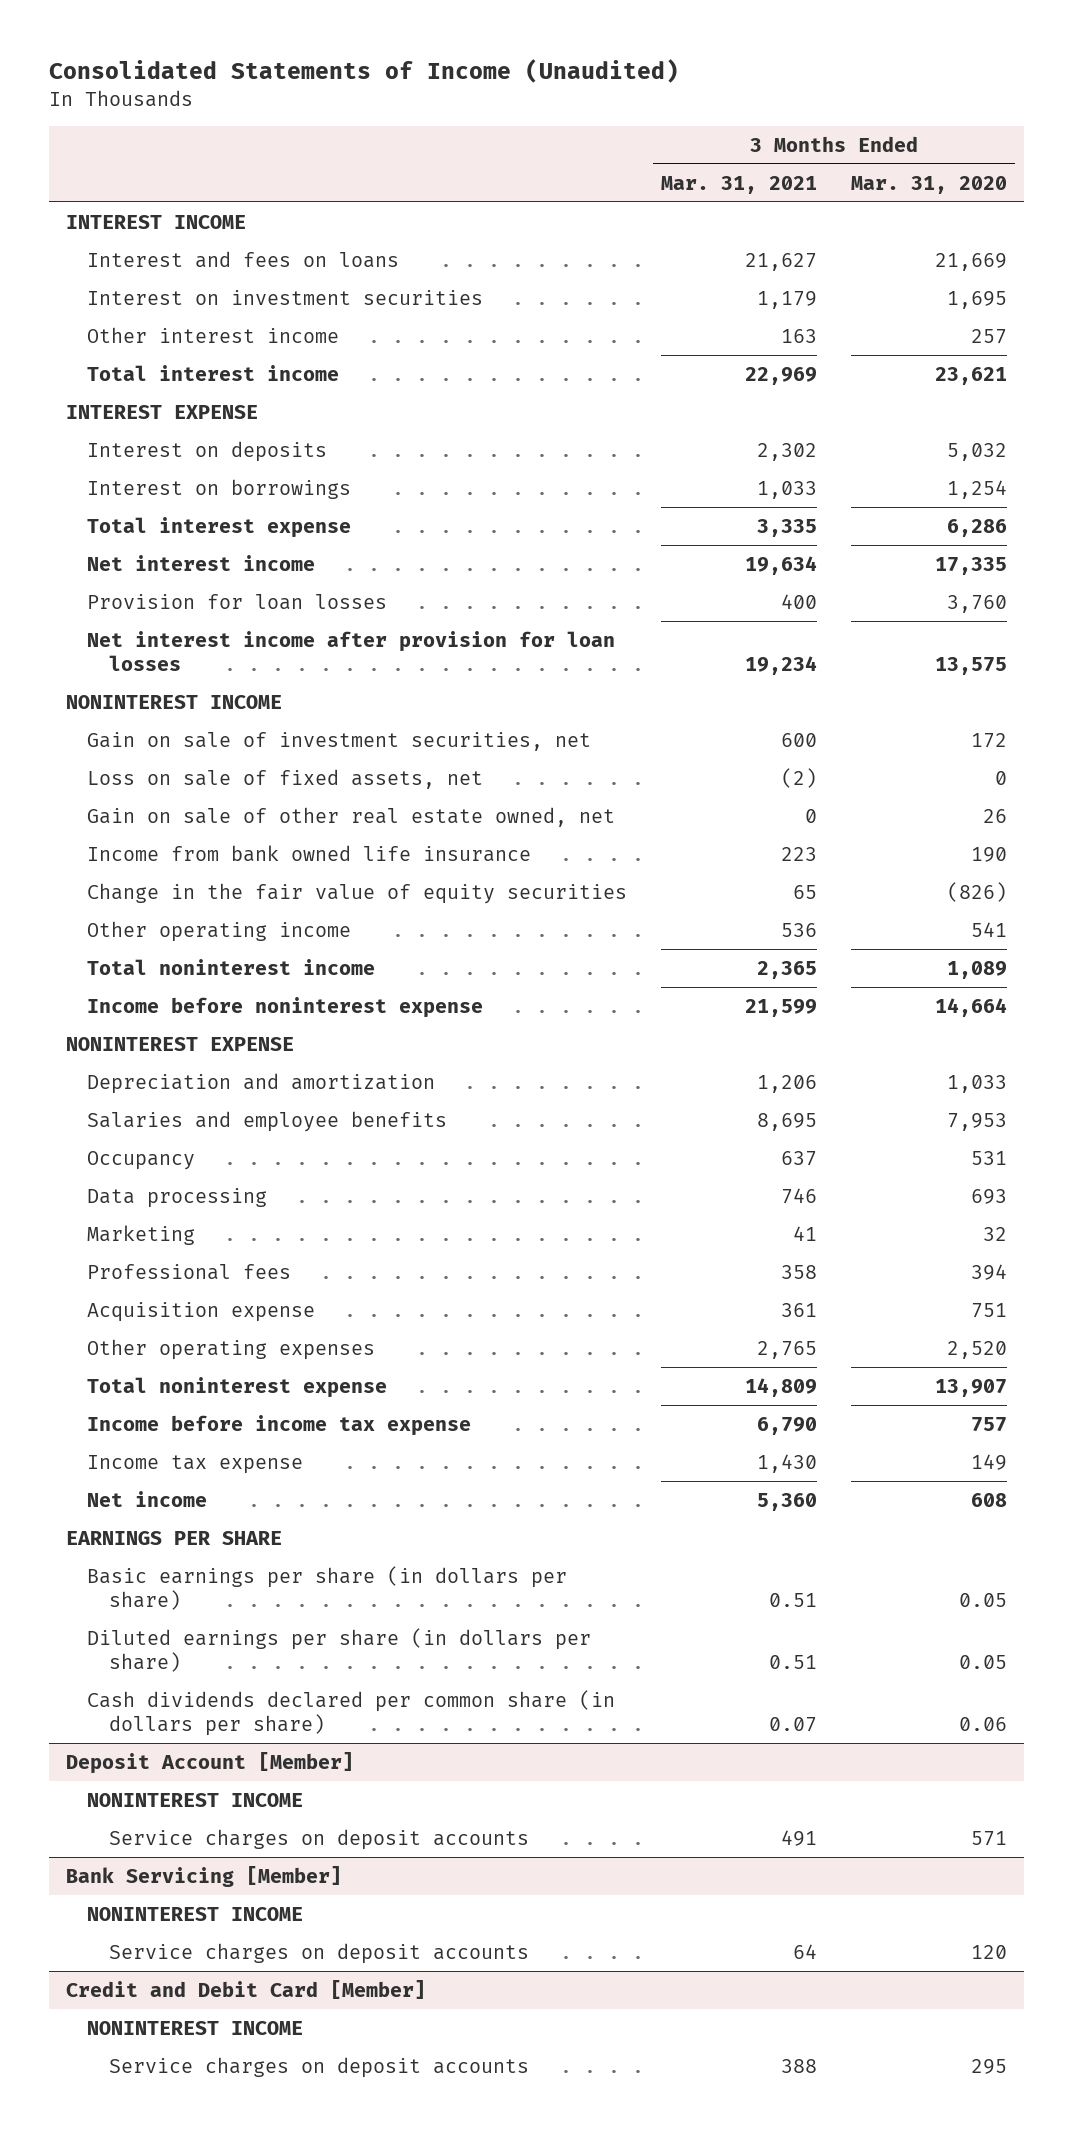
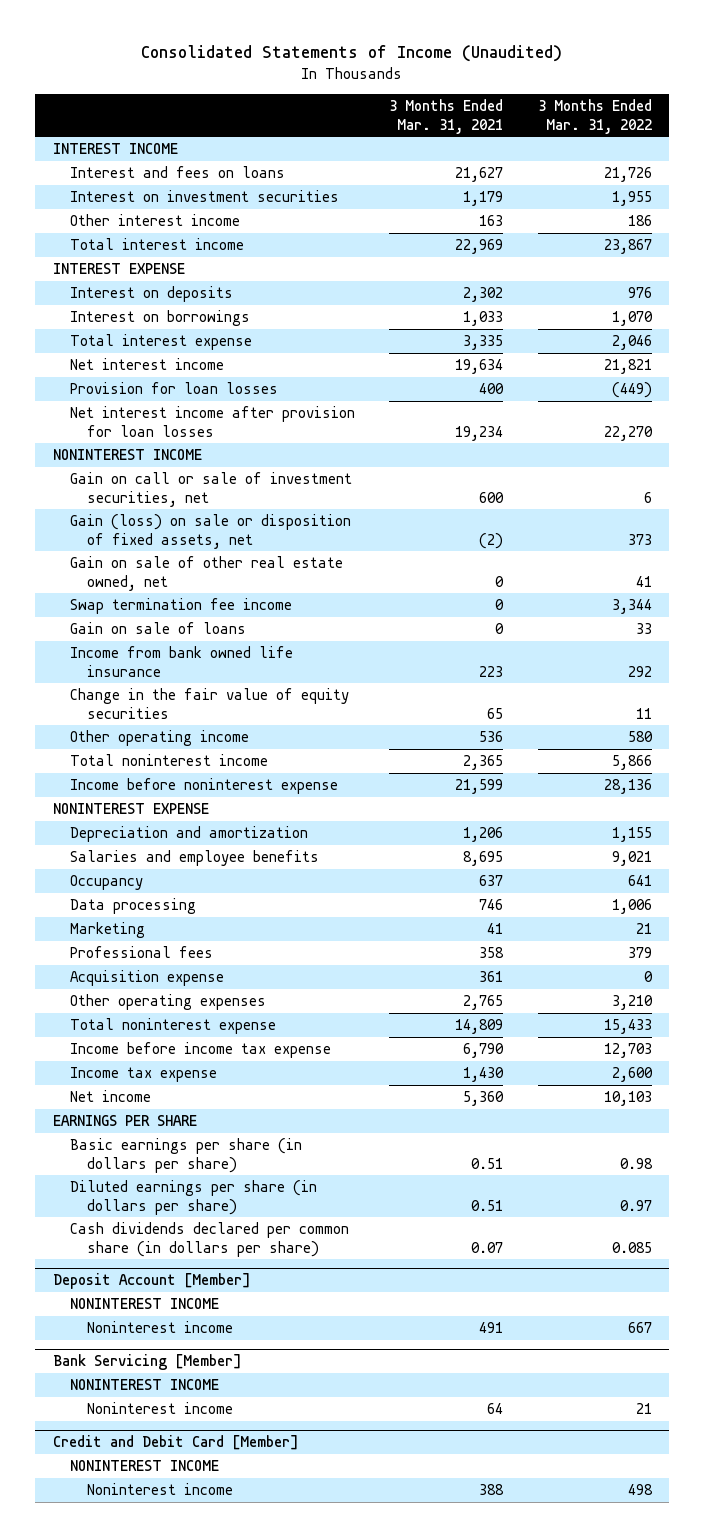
- | 3 Months Ended Mar. 31, 2021 | 3 Months Ended Mar. 31, 2020
+ | 3 Months Ended Mar. 31, 2021 | 3 Months Ended Mar. 31, 2022
- Gain on sale of investment securities, net | 600 | 172
- Loss on sale of fixed assets, net | (2) | 0
+ Gain on call or sale of investment securities, net | 600 | 6
+ Gain (loss) on sale or disposition of fixed assets, net | (2) | 373
+ Swap termination fee income | 0 | 3,344
+ Gain on sale of loans | 0 | 33
@ Deposit Account [Member]
- Service charges on deposit accounts | 491 | 571
+ Noninterest income | 491 | 667
@ Bank Servicing [Member]
- Service charges on deposit accounts | 64 | 120
+ Noninterest income | 64 | 21
@ Credit and Debit Card [Member]
- Service charges on deposit accounts | 388 | 295
+ Noninterest income | 388 | 498

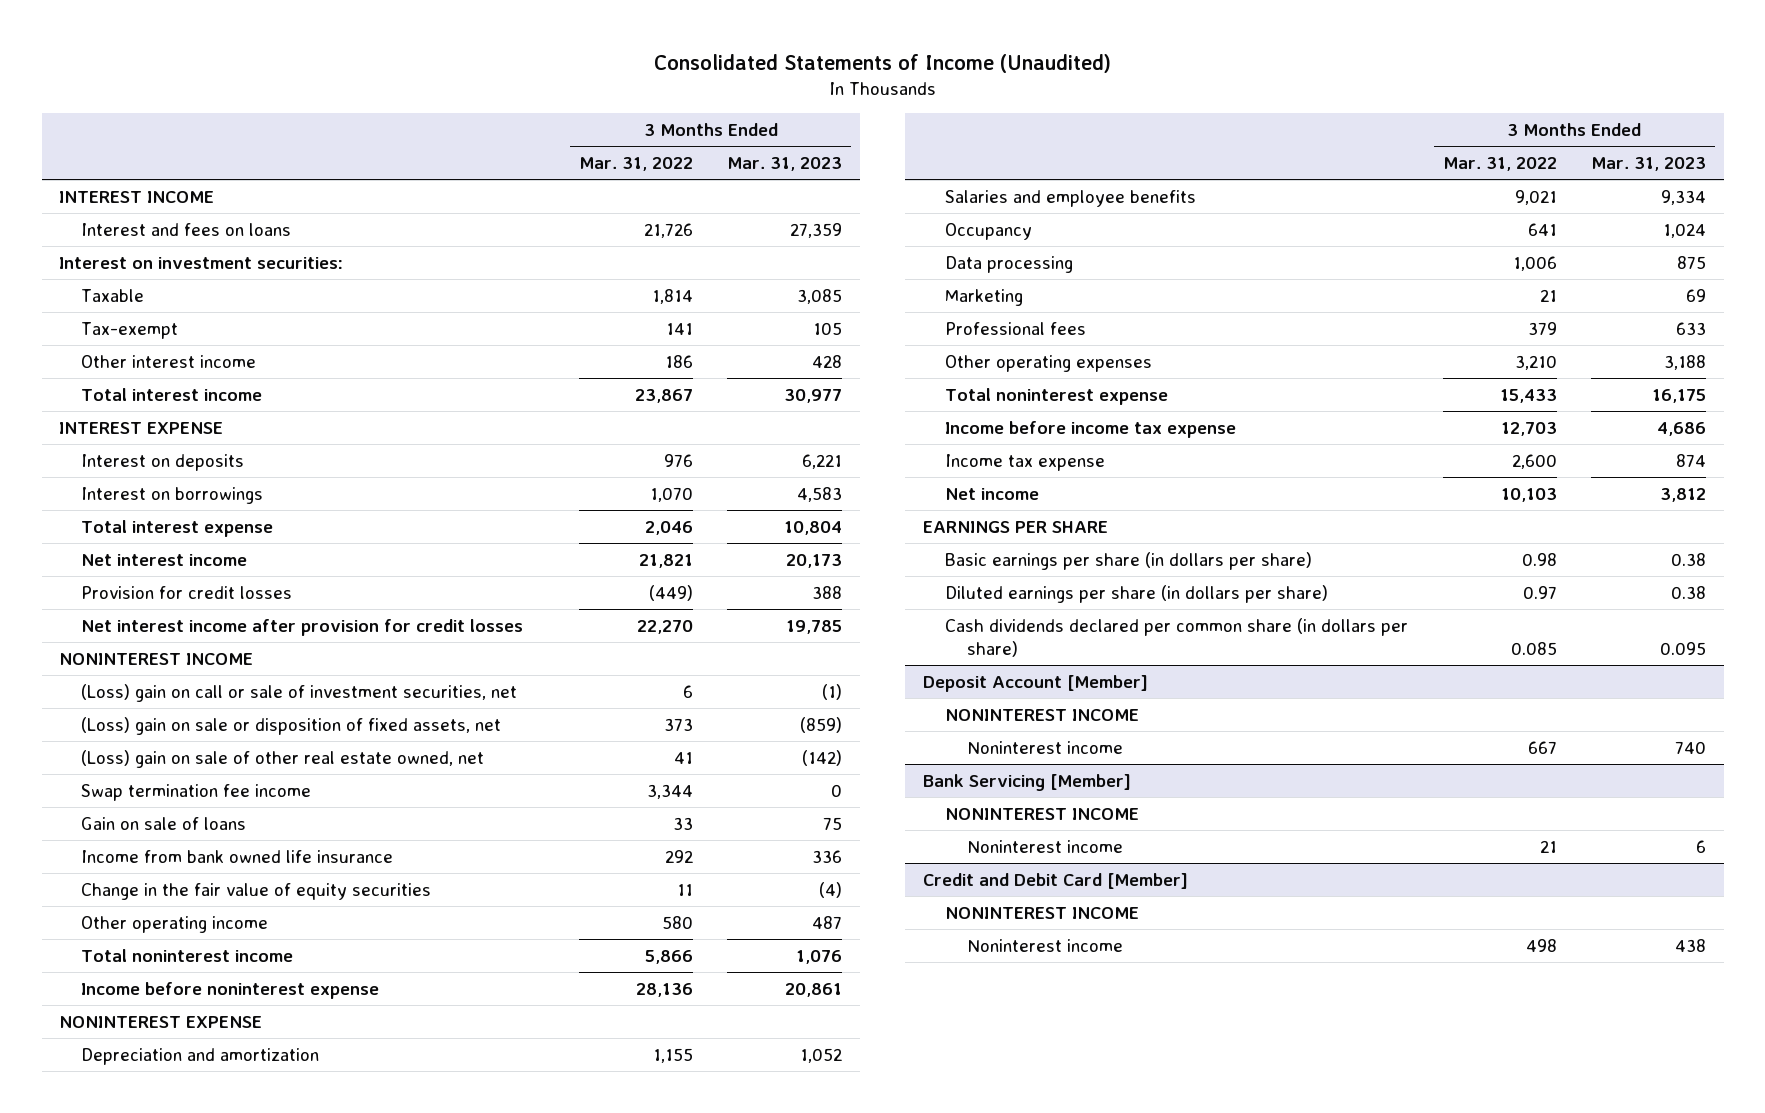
- | 3 Months Ended Mar. 31, 2021 | 3 Months Ended Mar. 31, 2022
+ | 3 Months Ended Mar. 31, 2022 | 3 Months Ended Mar. 31, 2023
- Interest on investment securities | 1,179 | 1,955
+ Interest on investment securities:
+ Taxable | 1,814 | 3,085
+ Tax-exempt | 141 | 105
- Provision for loan losses | 400 | (449)
- Net interest income after provision for loan losses | 19,234 | 22,270
+ Provision for credit losses | (449) | 388
+ Net interest income after provision for credit losses | 22,270 | 19,785
- Gain on call or sale of investment securities, net | 600 | 6
- Gain (loss) on sale or disposition of fixed assets, net | (2) | 373
- Gain on sale of other real estate owned, net | 0 | 41
+ (Loss) gain on call or sale of investment securities, net | 6 | (1)
+ (Loss) gain on sale or disposition of fixed assets, net | 373 | (859)
+ (Loss) gain on sale of other real estate owned, net | 41 | (142)
- Acquisition expense | 361 | 0

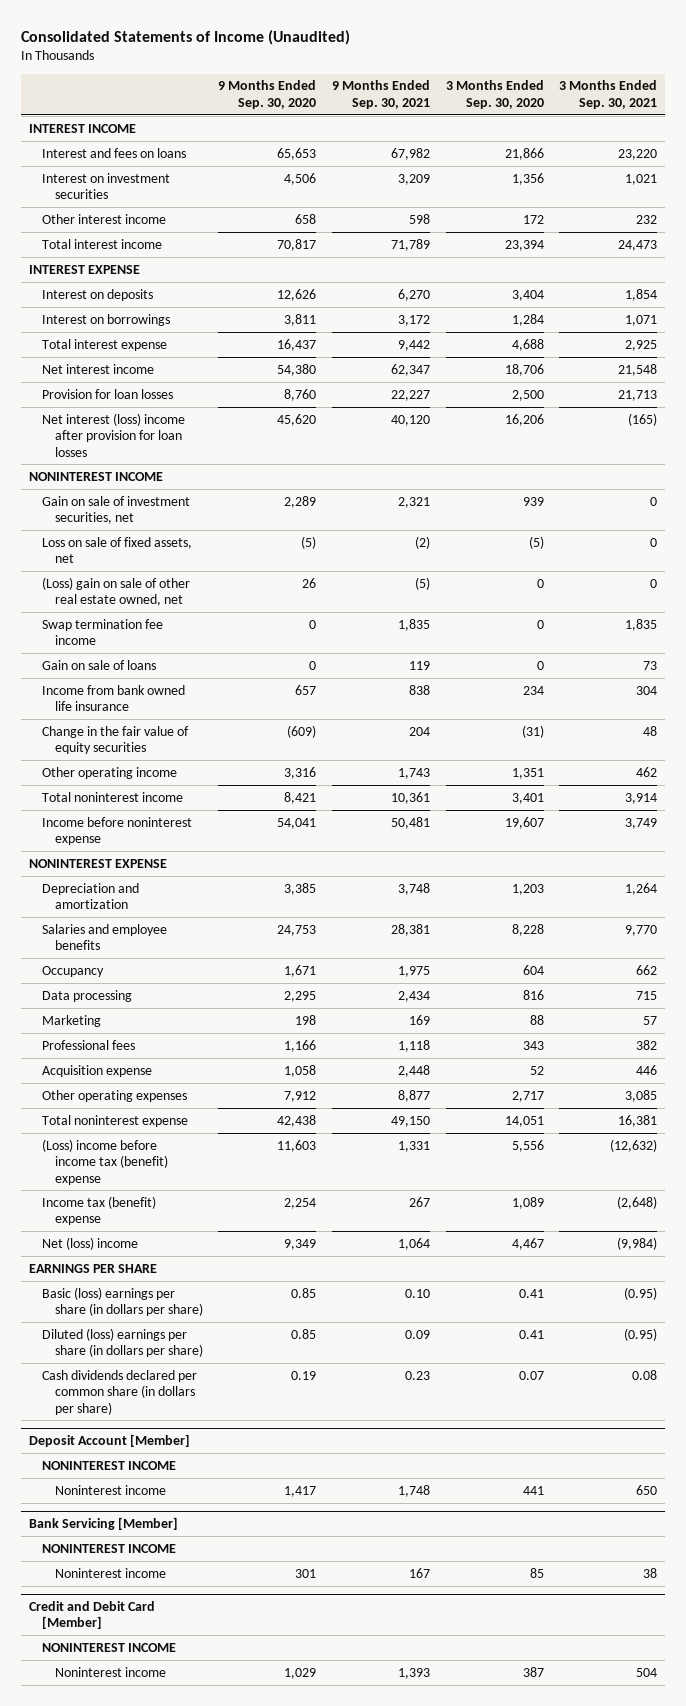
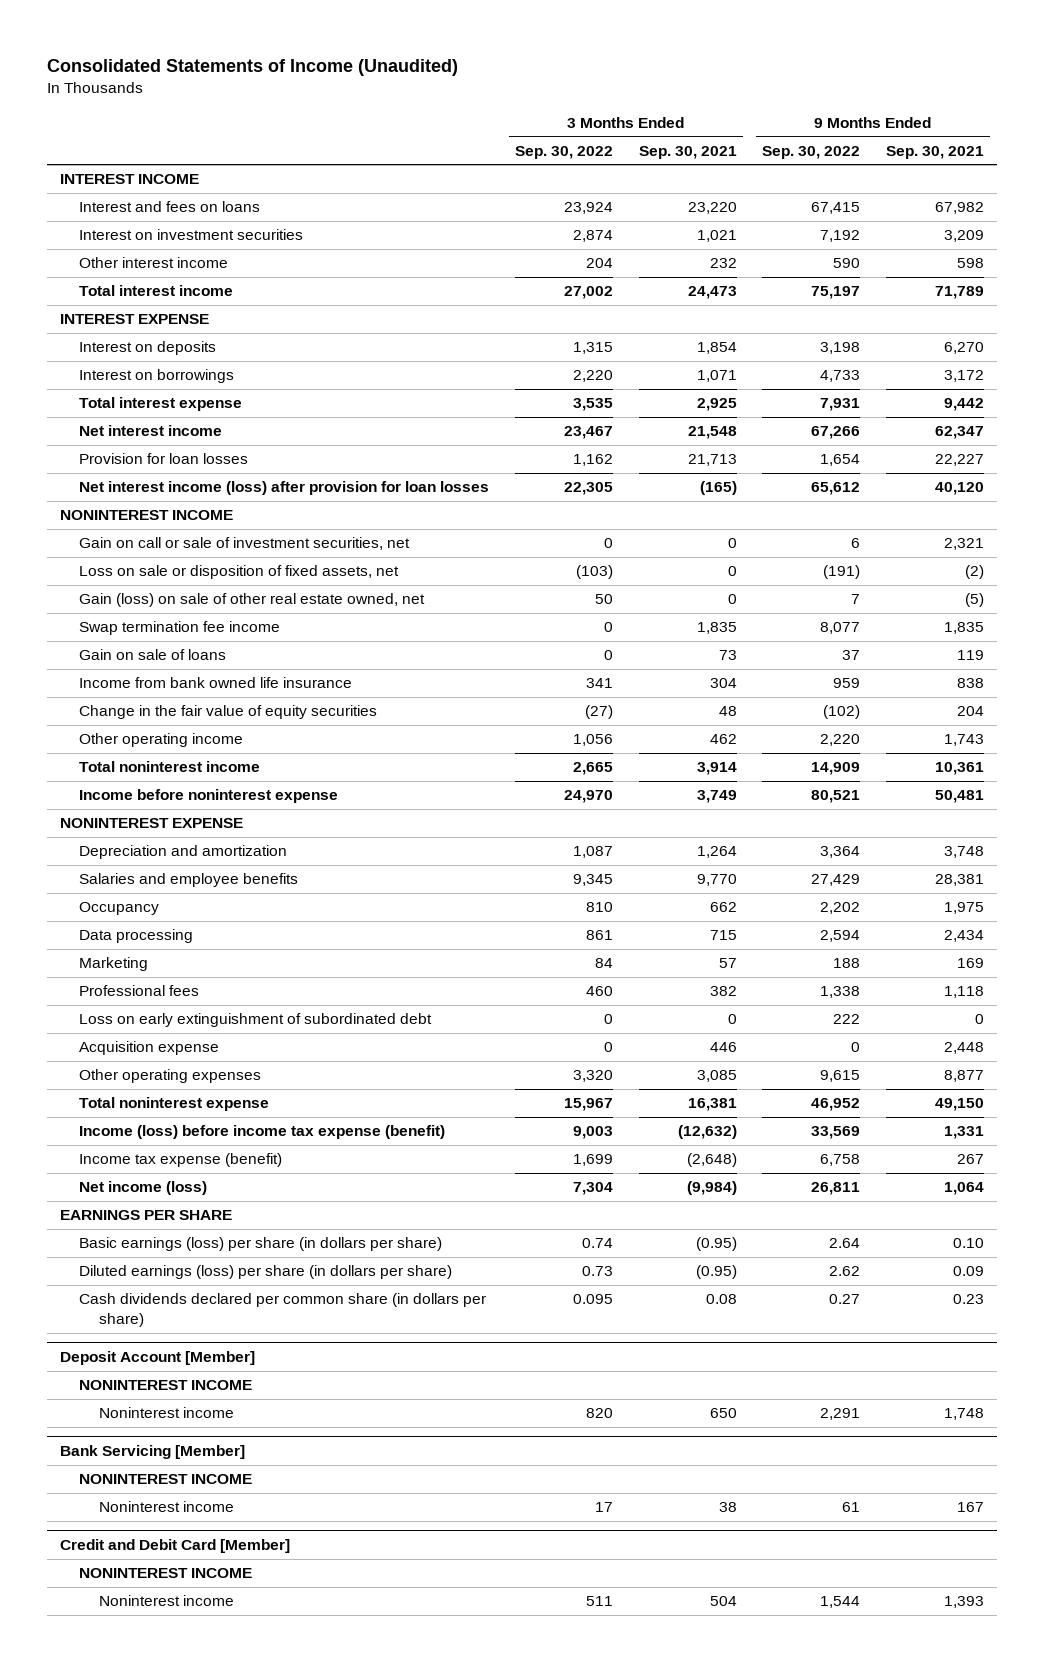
- | 9 Months Ended Sep. 30, 2020 | 9 Months Ended Sep. 30, 2021 | 3 Months Ended Sep. 30, 2020 | 3 Months Ended Sep. 30, 2021
+ | 3 Months Ended Sep. 30, 2022 | 3 Months Ended Sep. 30, 2021 | 9 Months Ended Sep. 30, 2022 | 9 Months Ended Sep. 30, 2021
- Net interest (loss) income after provision for loan losses | 45,620 | 40,120 | 16,206 | (165)
+ Net interest income (loss) after provision for loan losses | 22,305 | (165) | 65,612 | 40,120
- Gain on sale of investment securities, net | 2,289 | 2,321 | 939 | 0
- Loss on sale of fixed assets, net | (5) | (2) | (5) | 0
- (Loss) gain on sale of other real estate owned, net | 26 | (5) | 0 | 0
+ Gain on call or sale of investment securities, net | 0 | 0 | 6 | 2,321
+ Loss on sale or disposition of fixed assets, net | (103) | 0 | (191) | (2)
+ Gain (loss) on sale of other real estate owned, net | 50 | 0 | 7 | (5)
+ Loss on early extinguishment of subordinated debt | 0 | 0 | 222 | 0
- (Loss) income before income tax (benefit) expense | 11,603 | 1,331 | 5,556 | (12,632)
- Income tax (benefit) expense | 2,254 | 267 | 1,089 | (2,648)
- Net (loss) income | 9,349 | 1,064 | 4,467 | (9,984)
+ Income (loss) before income tax expense (benefit) | 9,003 | (12,632) | 33,569 | 1,331
+ Income tax expense (benefit) | 1,699 | (2,648) | 6,758 | 267
+ Net income (loss) | 7,304 | (9,984) | 26,811 | 1,064
- Basic (loss) earnings per share (in dollars per share) | 0.85 | 0.10 | 0.41 | (0.95)
- Diluted (loss) earnings per share (in dollars per share) | 0.85 | 0.09 | 0.41 | (0.95)
+ Basic earnings (loss) per share (in dollars per share) | 0.74 | (0.95) | 2.64 | 0.10
+ Diluted earnings (loss) per share (in dollars per share) | 0.73 | (0.95) | 2.62 | 0.09

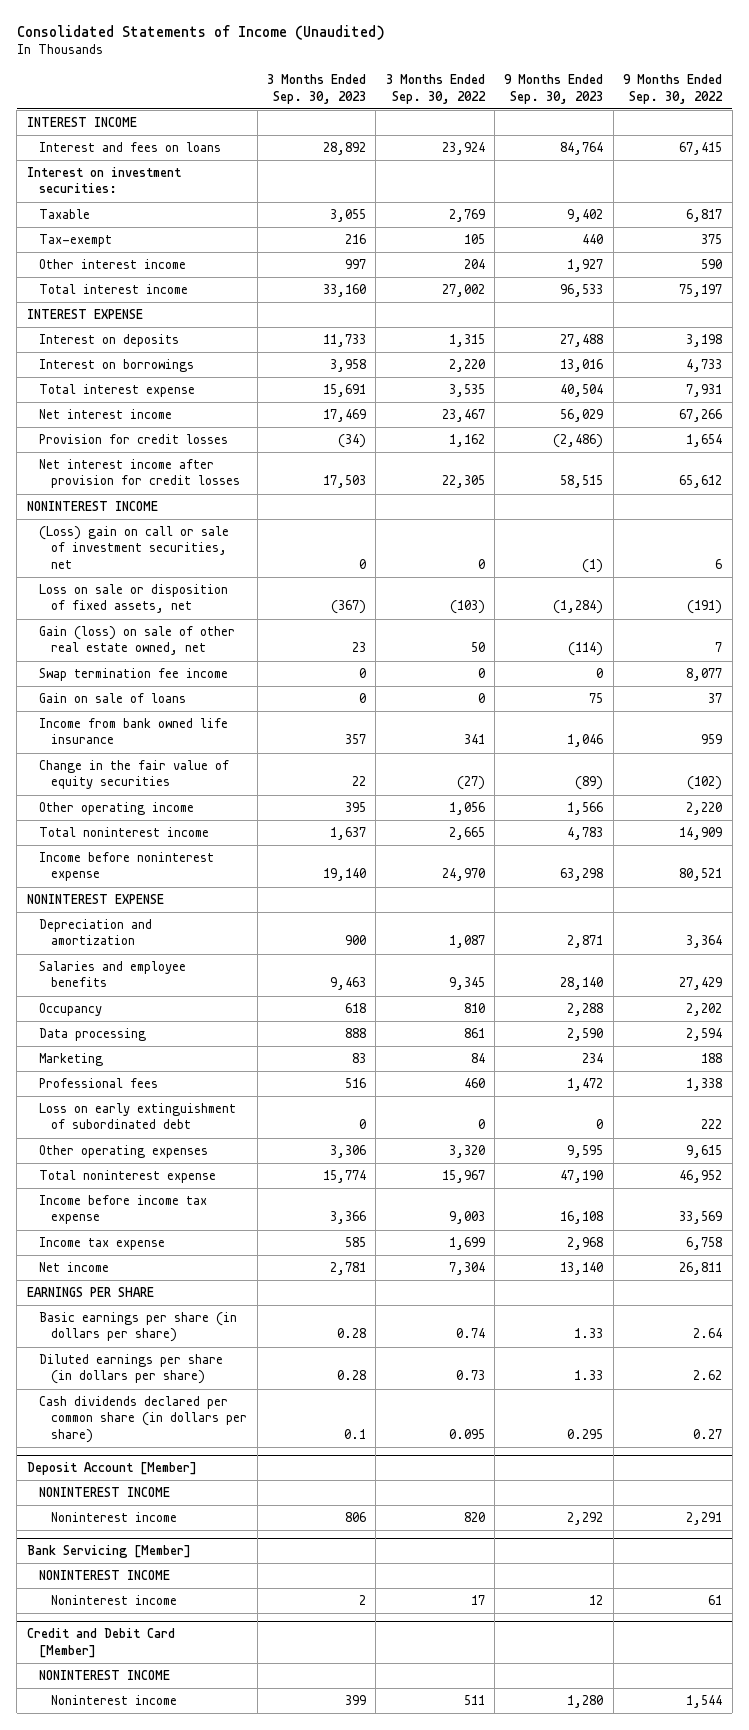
- | 3 Months Ended Sep. 30, 2022 | 3 Months Ended Sep. 30, 2021 | 9 Months Ended Sep. 30, 2022 | 9 Months Ended Sep. 30, 2021
+ | 3 Months Ended Sep. 30, 2023 | 3 Months Ended Sep. 30, 2022 | 9 Months Ended Sep. 30, 2023 | 9 Months Ended Sep. 30, 2022
- Interest on investment securities | 2,874 | 1,021 | 7,192 | 3,209
+ Interest on investment securities:
+ Taxable | 3,055 | 2,769 | 9,402 | 6,817
+ Tax-exempt | 216 | 105 | 440 | 375
- Provision for loan losses | 1,162 | 21,713 | 1,654 | 22,227
- Net interest income (loss) after provision for loan losses | 22,305 | (165) | 65,612 | 40,120
+ Provision for credit losses | (34) | 1,162 | (2,486) | 1,654
+ Net interest income after provision for credit losses | 17,503 | 22,305 | 58,515 | 65,612
- Gain on call or sale of investment securities, net | 0 | 0 | 6 | 2,321
+ (Loss) gain on call or sale of investment securities, net | 0 | 0 | (1) | 6
- Acquisition expense | 0 | 446 | 0 | 2,448
- Income (loss) before income tax expense (benefit) | 9,003 | (12,632) | 33,569 | 1,331
- Income tax expense (benefit) | 1,699 | (2,648) | 6,758 | 267
- Net income (loss) | 7,304 | (9,984) | 26,811 | 1,064
+ Income before income tax expense | 3,366 | 9,003 | 16,108 | 33,569
+ Income tax expense | 585 | 1,699 | 2,968 | 6,758
+ Net income | 2,781 | 7,304 | 13,140 | 26,811
- Basic earnings (loss) per share (in dollars per share) | 0.74 | (0.95) | 2.64 | 0.10
- Diluted earnings (loss) per share (in dollars per share) | 0.73 | (0.95) | 2.62 | 0.09
+ Basic earnings per share (in dollars per share) | 0.28 | 0.74 | 1.33 | 2.64
+ Diluted earnings per share (in dollars per share) | 0.28 | 0.73 | 1.33 | 2.62

